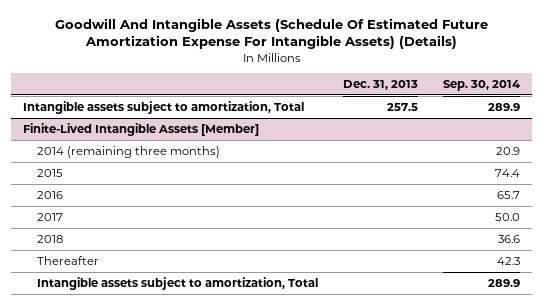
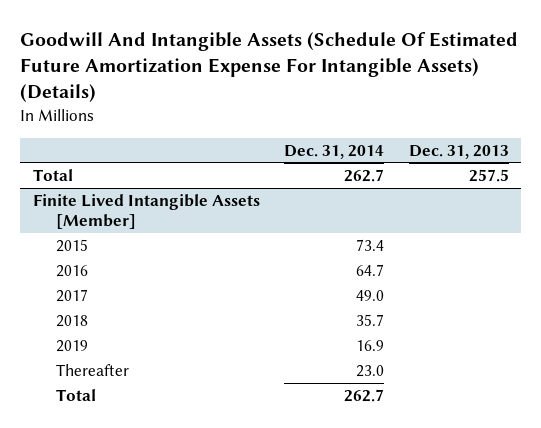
- | Dec. 31, 2013 | Sep. 30, 2014
+ | Dec. 31, 2014 | Dec. 31, 2013
- Intangible assets subject to amortization, Total | 257.5 | 289.9
- Finite-Lived Intangible Assets [Member]
- 2014 (remaining three months) | | 20.9
+ Total | 262.7 | 257.5
+ Finite Lived Intangible Assets [Member]
+ 2019 | 16.9 |
- Intangible assets subject to amortization, Total | | 289.9
+ Total | 262.7 |

